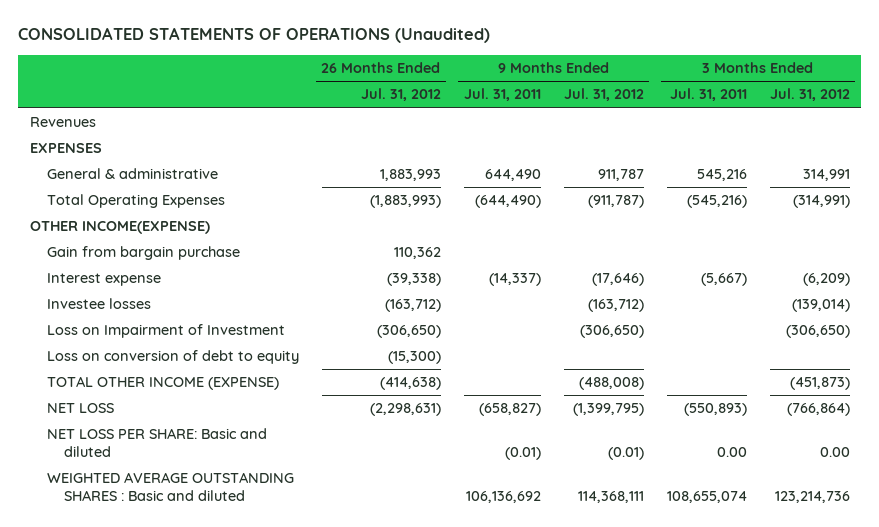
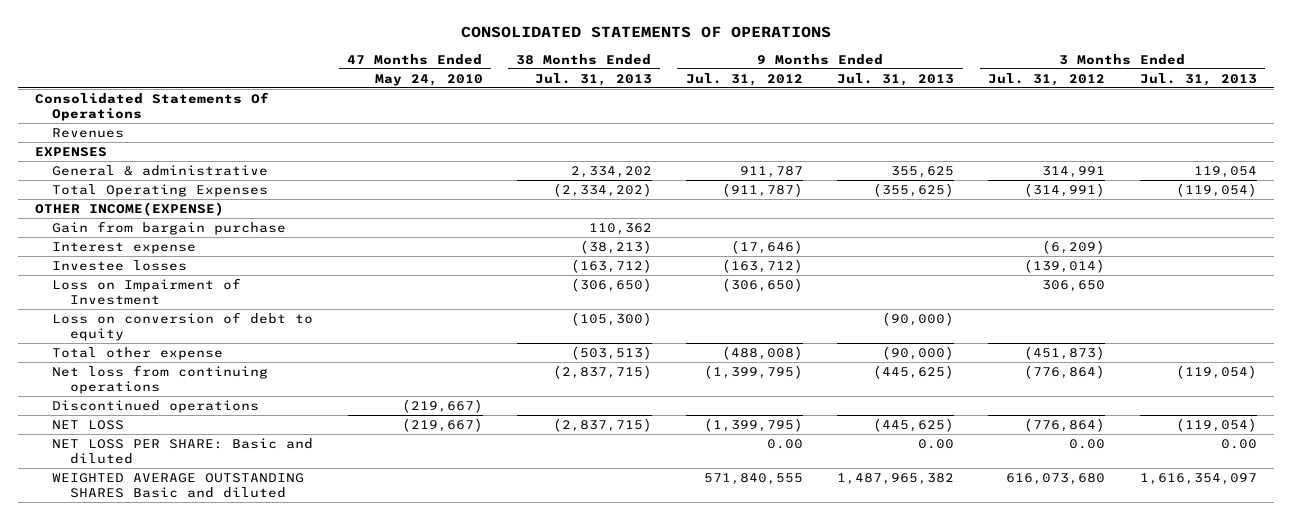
- CONSOLIDATED STATEMENTS OF OPERATIONS (Unaudited)
+ CONSOLIDATED STATEMENTS OF OPERATIONS
- | 26 Months Ended Jul. 31, 2012 | 9 Months Ended Jul. 31, 2011 | 9 Months Ended Jul. 31, 2012 | 3 Months Ended Jul. 31, 2011 | 3 Months Ended Jul. 31, 2012
+ | 47 Months Ended May 24, 2010 | 38 Months Ended Jul. 31, 2013 | 9 Months Ended Jul. 31, 2012 | 9 Months Ended Jul. 31, 2013 | 3 Months Ended Jul. 31, 2012 | 3 Months Ended Jul. 31, 2013
+ Consolidated Statements Of Operations
- Loss on Impairment of Investment | (306,650) | | (306,650) | | (306,650)
+ Loss on Impairment of Investment | | (306,650) | (306,650) | | 306,650 |
- TOTAL OTHER INCOME (EXPENSE) | (414,638) | | (488,008) | | (451,873)
- NET LOSS | (2,298,631) | (658,827) | (1,399,795) | (550,893) | (766,864)
- NET LOSS PER SHARE: Basic and diluted | | (0.01) | (0.01) | 0.00 | 0.00
- WEIGHTED AVERAGE OUTSTANDING SHARES : Basic and diluted | | 106,136,692 | 114,368,111 | 108,655,074 | 123,214,736
+ Total other expense | | (503,513) | (488,008) | (90,000) | (451,873) |
+ Net loss from continuing operations | | (2,837,715) | (1,399,795) | (445,625) | (776,864) | (119,054)
+ Discontinued operations | (219,667) | | | | |
+ NET LOSS | (219,667) | (2,837,715) | (1,399,795) | (445,625) | (776,864) | (119,054)
+ NET LOSS PER SHARE: Basic and diluted | | | 0.00 | 0.00 | 0.00 | 0.00
+ WEIGHTED AVERAGE OUTSTANDING SHARES Basic and diluted | | | 571,840,555 | 1,487,965,382 | 616,073,680 | 1,616,354,097

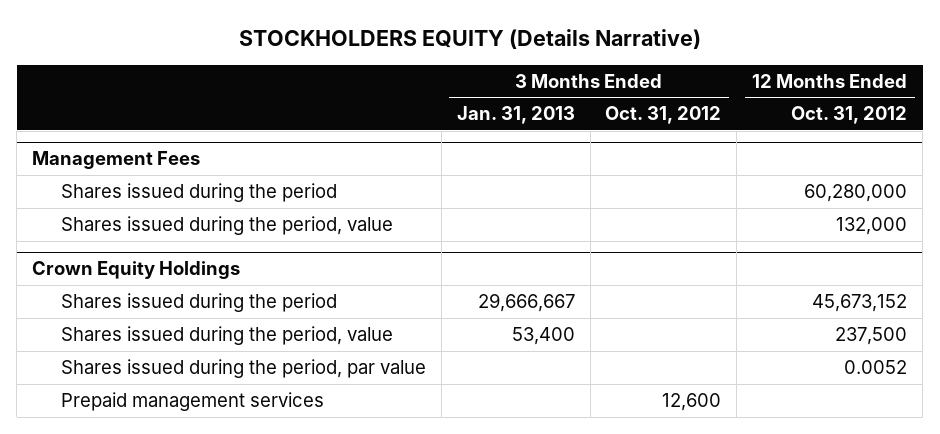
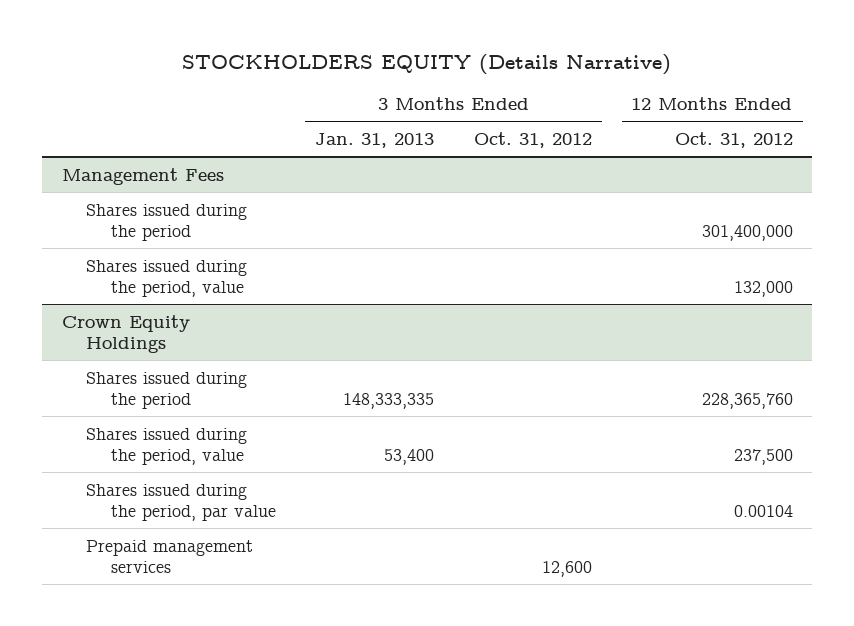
@ Management Fees
- Shares issued during the period | | | 60,280,000
+ Shares issued during the period | | | 301,400,000
@ Crown Equity Holdings
- Shares issued during the period | 29,666,667 | | 45,673,152
+ Shares issued during the period | 148,333,335 | | 228,365,760
- Shares issued during the period, par value | | | 0.0052
+ Shares issued during the period, par value | | | 0.00104

